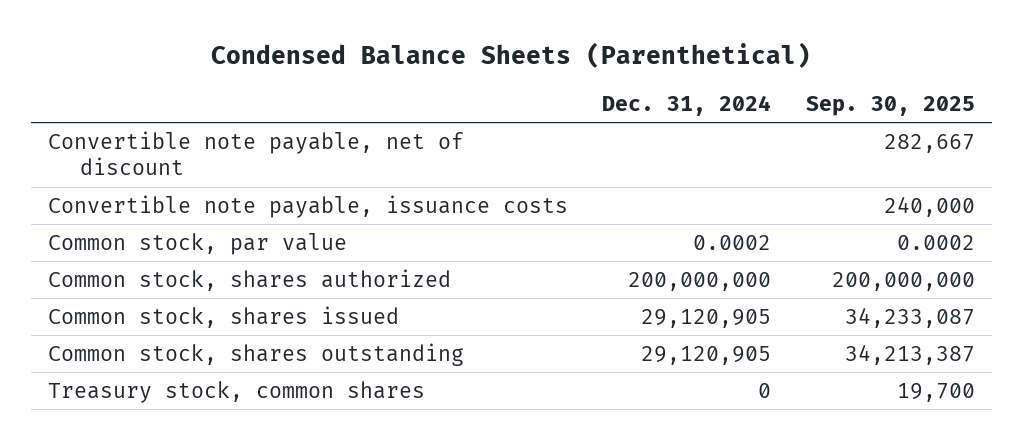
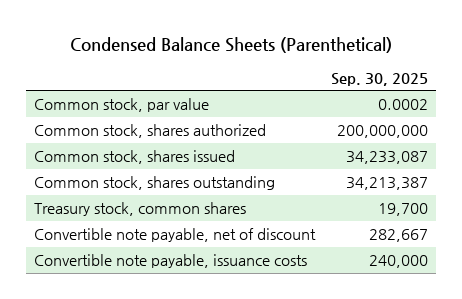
- | Dec. 31, 2024 | Sep. 30, 2025
+ | Sep. 30, 2025
moved down: Convertible note payable, net of discount | 282,667
moved down: Convertible note payable, issuance costs | 240,000

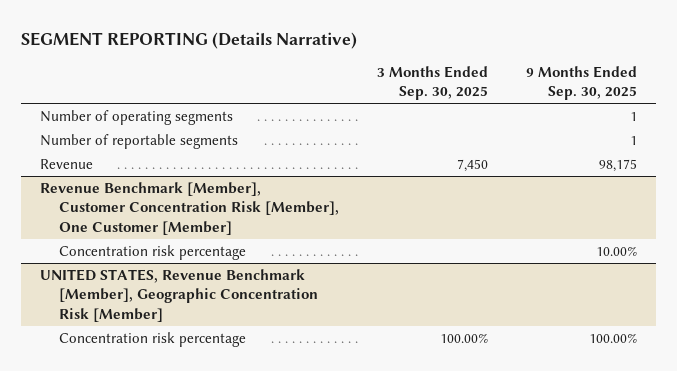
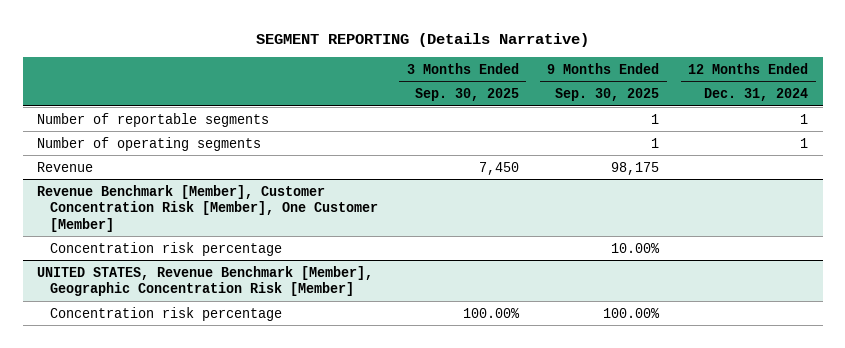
- | 3 Months Ended Sep. 30, 2025 | 9 Months Ended Sep. 30, 2025
+ | 3 Months Ended Sep. 30, 2025 | 9 Months Ended Sep. 30, 2025 | 12 Months Ended Dec. 31, 2024
moved down: Number of operating segments | | 1 | 1

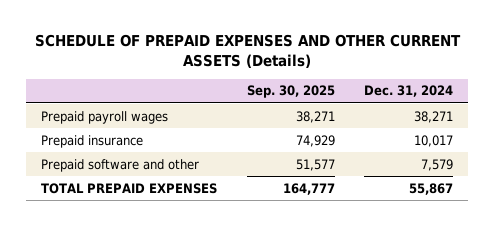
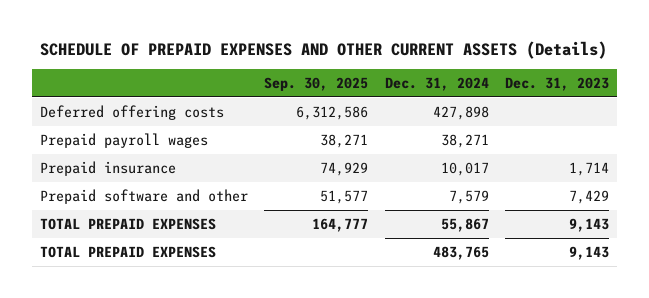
- | Sep. 30, 2025 | Dec. 31, 2024
+ | Sep. 30, 2025 | Dec. 31, 2024 | Dec. 31, 2023
+ Deferred offering costs | 6,312,586 | 427,898 |
+ TOTAL PREPAID EXPENSES | | 483,765 | 9,143

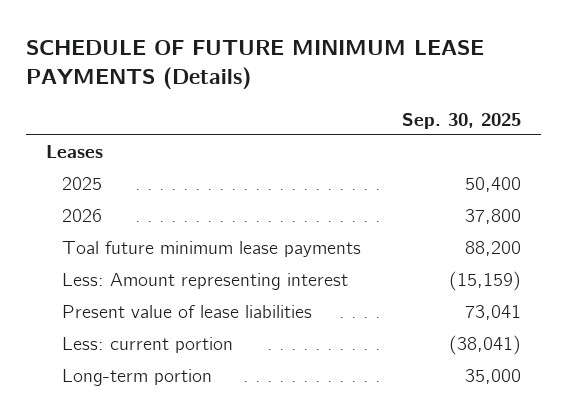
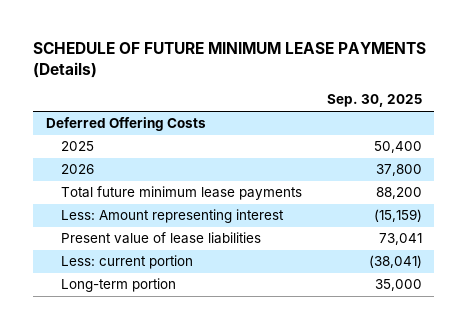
- Leases
+ Deferred Offering Costs
- Toal future minimum lease payments | 88,200
+ Total future minimum lease payments | 88,200

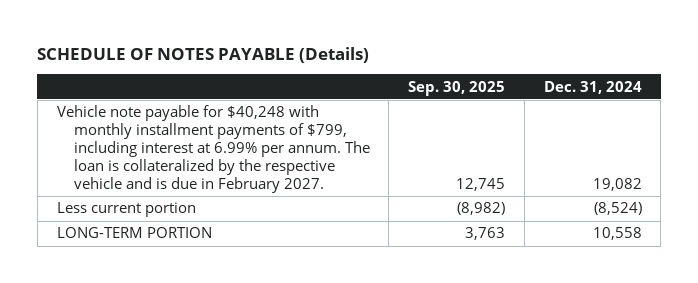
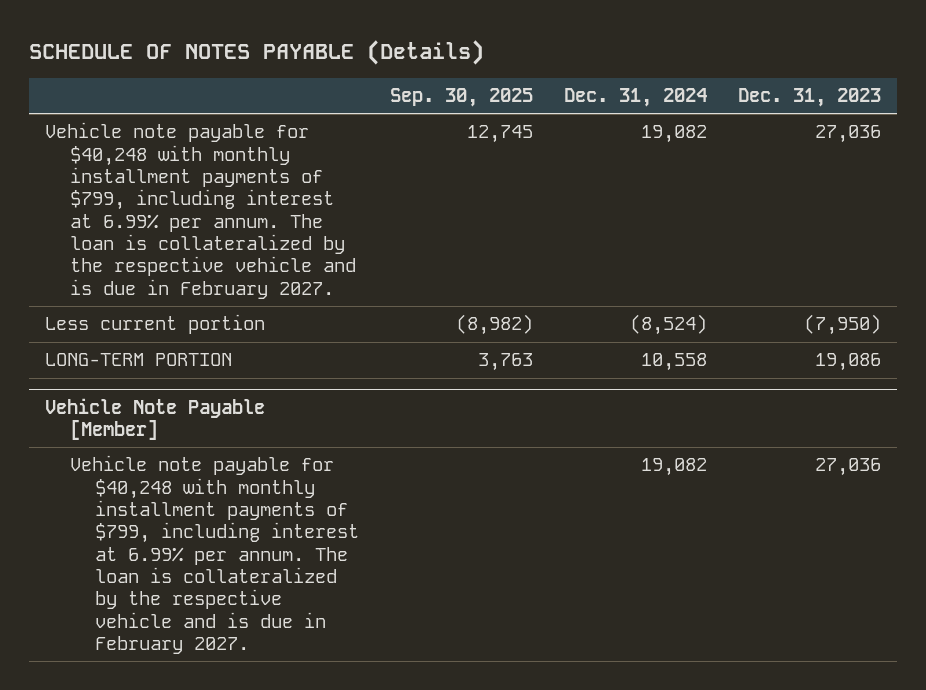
- | Sep. 30, 2025 | Dec. 31, 2024
+ | Sep. 30, 2025 | Dec. 31, 2024 | Dec. 31, 2023
+ Vehicle Note Payable [Member]
+ Vehicle note payable for $40,248 with monthly installment payments of $799, including interest at 6.99% per annum. The loan is collateralized by the respective vehicle and is due in February 2027. | | 19,082 | 27,036

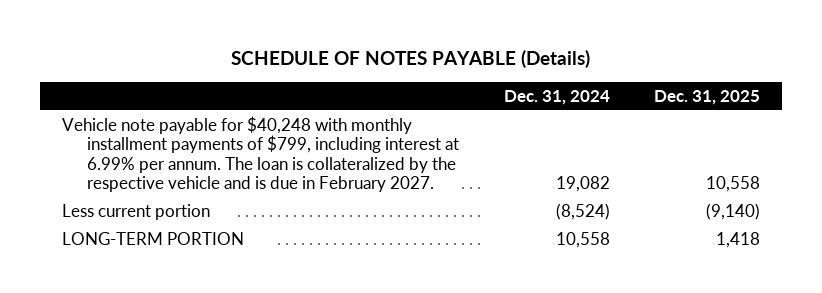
- | Sep. 30, 2025 | Dec. 31, 2024 | Dec. 31, 2023
+ | Dec. 31, 2024 | Dec. 31, 2025
- Vehicle Note Payable [Member]
- Vehicle note payable for $40,248 with monthly installment payments of $799, including interest at 6.99% per annum. The loan is collateralized by the respective vehicle and is due in February 2027. | | 19,082 | 27,036

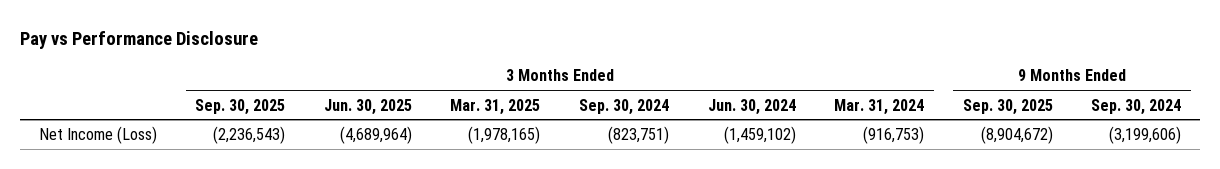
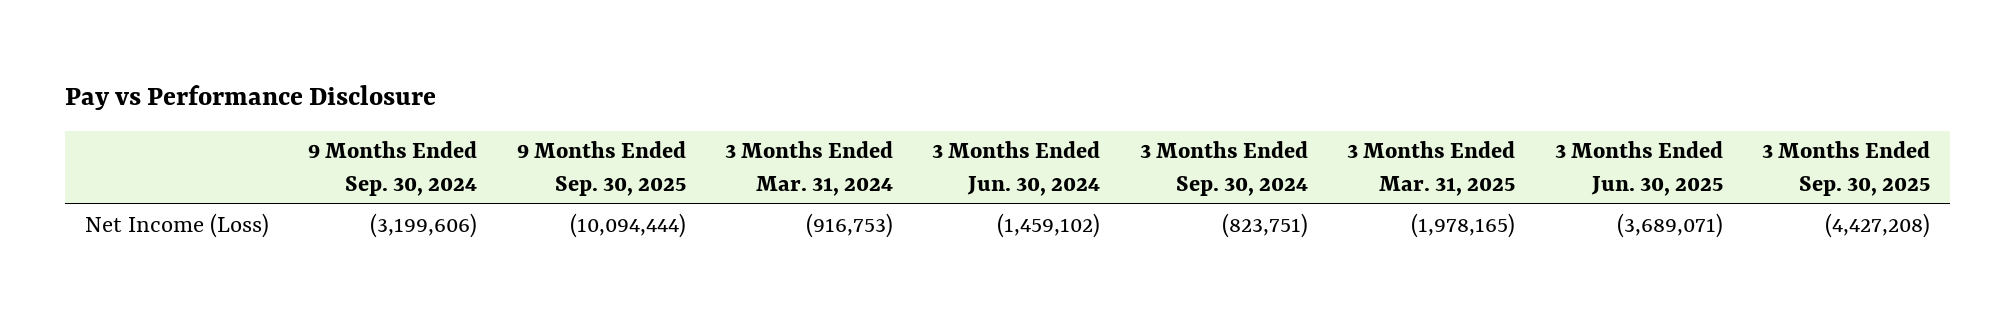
- | 3 Months Ended Sep. 30, 2025 | 3 Months Ended Jun. 30, 2025 | 3 Months Ended Mar. 31, 2025 | 3 Months Ended Sep. 30, 2024 | 3 Months Ended Jun. 30, 2024 | 3 Months Ended Mar. 31, 2024 | 9 Months Ended Sep. 30, 2025 | 9 Months Ended Sep. 30, 2024
+ | 9 Months Ended Sep. 30, 2024 | 9 Months Ended Sep. 30, 2025 | 3 Months Ended Mar. 31, 2024 | 3 Months Ended Jun. 30, 2024 | 3 Months Ended Sep. 30, 2024 | 3 Months Ended Mar. 31, 2025 | 3 Months Ended Jun. 30, 2025 | 3 Months Ended Sep. 30, 2025
- Net Income (Loss) | (2,236,543) | (4,689,964) | (1,978,165) | (823,751) | (1,459,102) | (916,753) | (8,904,672) | (3,199,606)
+ Net Income (Loss) | (3,199,606) | (10,094,444) | (916,753) | (1,459,102) | (823,751) | (1,978,165) | (3,689,071) | (4,427,208)

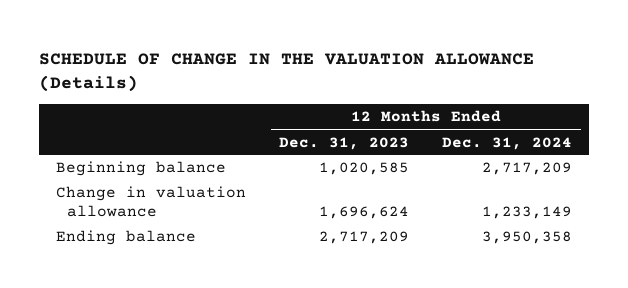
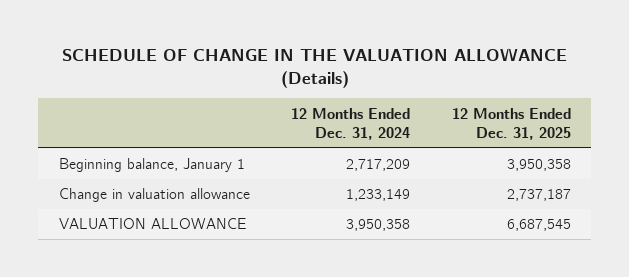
- | 12 Months Ended Dec. 31, 2023 | 12 Months Ended Dec. 31, 2024
+ | 12 Months Ended Dec. 31, 2024 | 12 Months Ended Dec. 31, 2025
- Beginning balance | 1,020,585 | 2,717,209
+ Beginning balance, January 1 | 2,717,209 | 3,950,358
- Ending balance | 2,717,209 | 3,950,358
+ VALUATION ALLOWANCE | 3,950,358 | 6,687,545

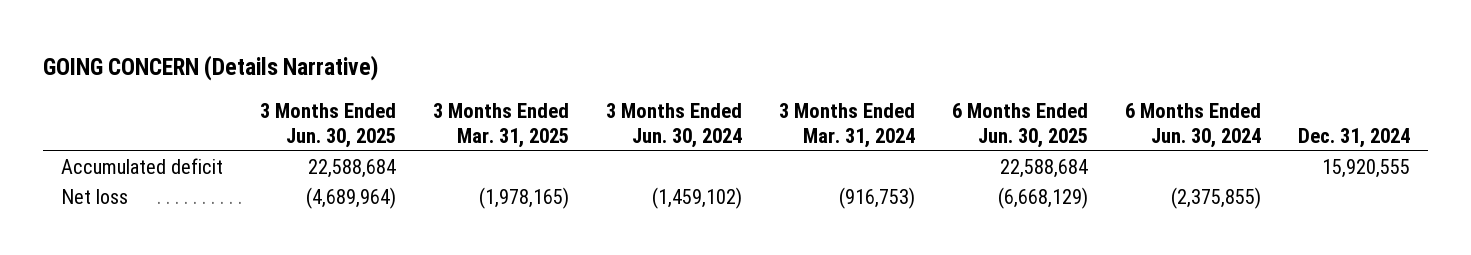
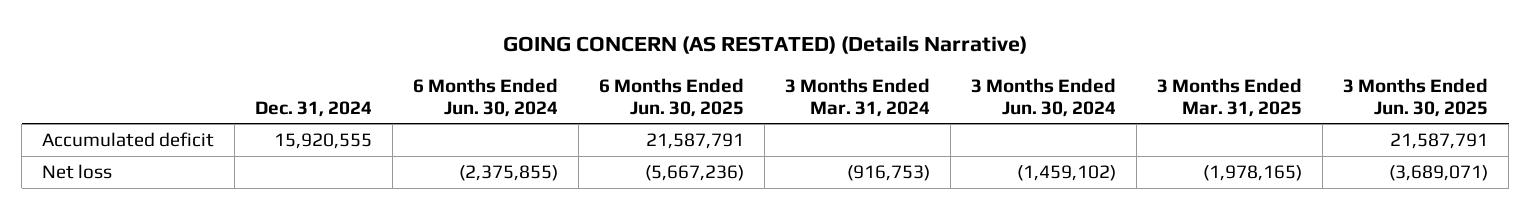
- GOING CONCERN (Details Narrative)
+ GOING CONCERN (AS RESTATED) (Details Narrative)
- | 3 Months Ended Jun. 30, 2025 | 3 Months Ended Mar. 31, 2025 | 3 Months Ended Jun. 30, 2024 | 3 Months Ended Mar. 31, 2024 | 6 Months Ended Jun. 30, 2025 | 6 Months Ended Jun. 30, 2024 | Dec. 31, 2024
+ | Dec. 31, 2024 | 6 Months Ended Jun. 30, 2024 | 6 Months Ended Jun. 30, 2025 | 3 Months Ended Mar. 31, 2024 | 3 Months Ended Jun. 30, 2024 | 3 Months Ended Mar. 31, 2025 | 3 Months Ended Jun. 30, 2025
- Accumulated deficit | 22,588,684 | | | | 22,588,684 | | 15,920,555
- Net loss | (4,689,964) | (1,978,165) | (1,459,102) | (916,753) | (6,668,129) | (2,375,855) |
+ Accumulated deficit | 15,920,555 | | 21,587,791 | | | | 21,587,791
+ Net loss | | (2,375,855) | (5,667,236) | (916,753) | (1,459,102) | (1,978,165) | (3,689,071)

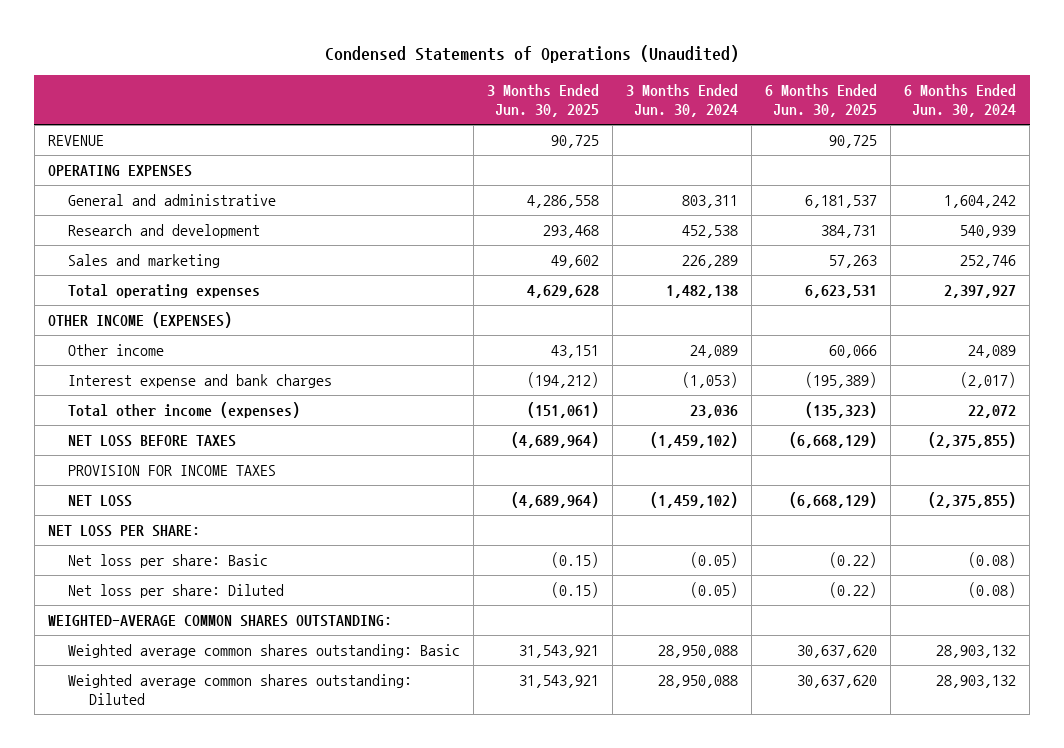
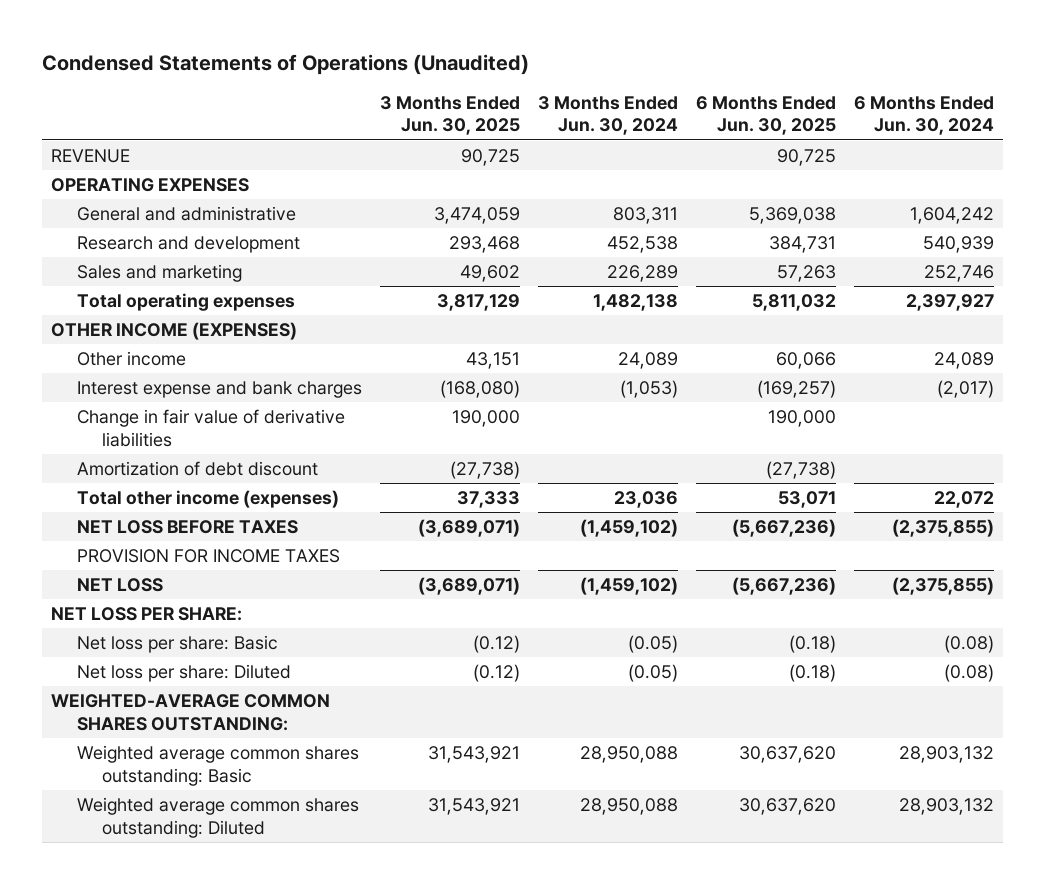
- General and administrative | 4,286,558 | 803,311 | 6,181,537 | 1,604,242
+ General and administrative | 3,474,059 | 803,311 | 5,369,038 | 1,604,242
- Total operating expenses | 4,629,628 | 1,482,138 | 6,623,531 | 2,397,927
+ Total operating expenses | 3,817,129 | 1,482,138 | 5,811,032 | 2,397,927
- Interest expense and bank charges | (194,212) | (1,053) | (195,389) | (2,017)
- Total other income (expenses) | (151,061) | 23,036 | (135,323) | 22,072
- NET LOSS BEFORE TAXES | (4,689,964) | (1,459,102) | (6,668,129) | (2,375,855)
+ Interest expense and bank charges | (168,080) | (1,053) | (169,257) | (2,017)
+ Change in fair value of derivative liabilities | 190,000 | | 190,000 |
+ Amortization of debt discount | (27,738) | | (27,738) |
+ Total other income (expenses) | 37,333 | 23,036 | 53,071 | 22,072
+ NET LOSS BEFORE TAXES | (3,689,071) | (1,459,102) | (5,667,236) | (2,375,855)
- NET LOSS | (4,689,964) | (1,459,102) | (6,668,129) | (2,375,855)
+ NET LOSS | (3,689,071) | (1,459,102) | (5,667,236) | (2,375,855)
- Net loss per share: Basic | (0.15) | (0.05) | (0.22) | (0.08)
- Net loss per share: Diluted | (0.15) | (0.05) | (0.22) | (0.08)
+ Net loss per share: Basic | (0.12) | (0.05) | (0.18) | (0.08)
+ Net loss per share: Diluted | (0.12) | (0.05) | (0.18) | (0.08)

